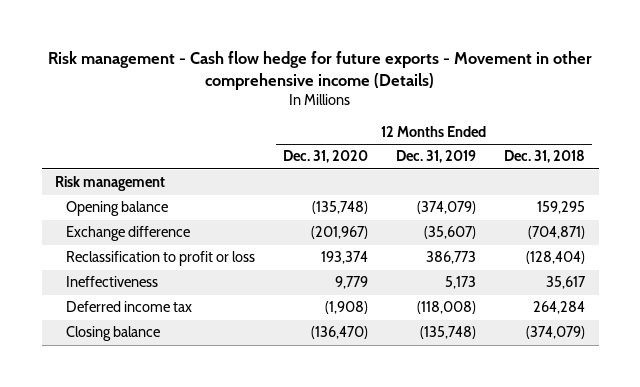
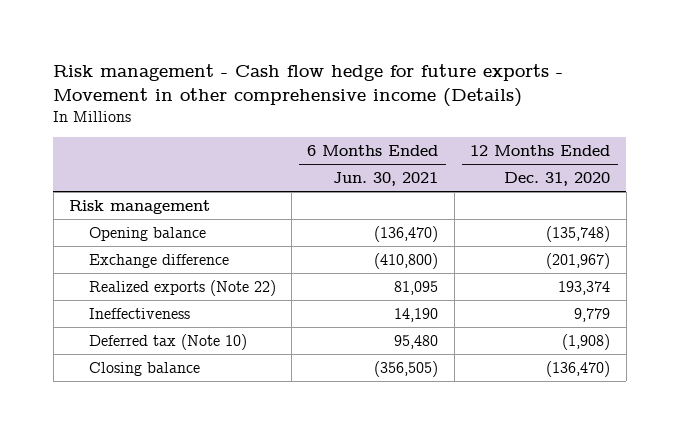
- | 12 Months Ended Dec. 31, 2020 | 12 Months Ended Dec. 31, 2019 | 12 Months Ended Dec. 31, 2018
+ | 6 Months Ended Jun. 30, 2021 | 12 Months Ended Dec. 31, 2020
- Reclassification to profit or loss | 193,374 | 386,773 | (128,404)
+ Realized exports (Note 22) | 81,095 | 193,374
- Deferred income tax | (1,908) | (118,008) | 264,284
+ Deferred tax (Note 10) | 95,480 | (1,908)

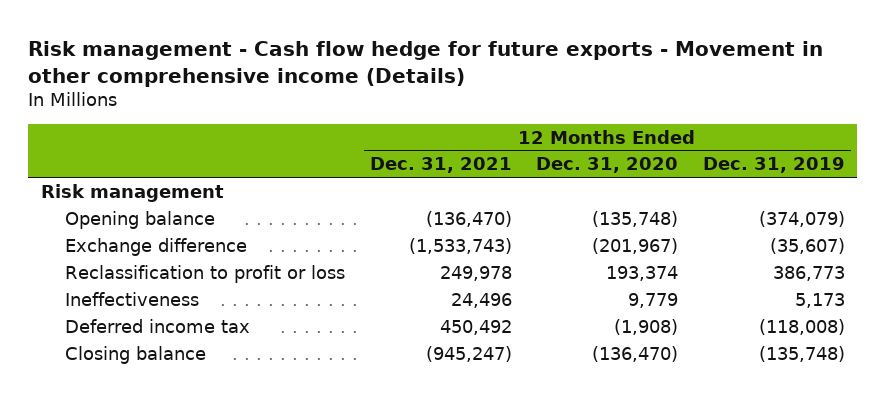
- | 6 Months Ended Jun. 30, 2021 | 12 Months Ended Dec. 31, 2020
+ | 12 Months Ended Dec. 31, 2021 | 12 Months Ended Dec. 31, 2020 | 12 Months Ended Dec. 31, 2019
- Realized exports (Note 22) | 81,095 | 193,374
+ Reclassification to profit or loss | 249,978 | 193,374 | 386,773
- Deferred tax (Note 10) | 95,480 | (1,908)
+ Deferred income tax | 450,492 | (1,908) | (118,008)

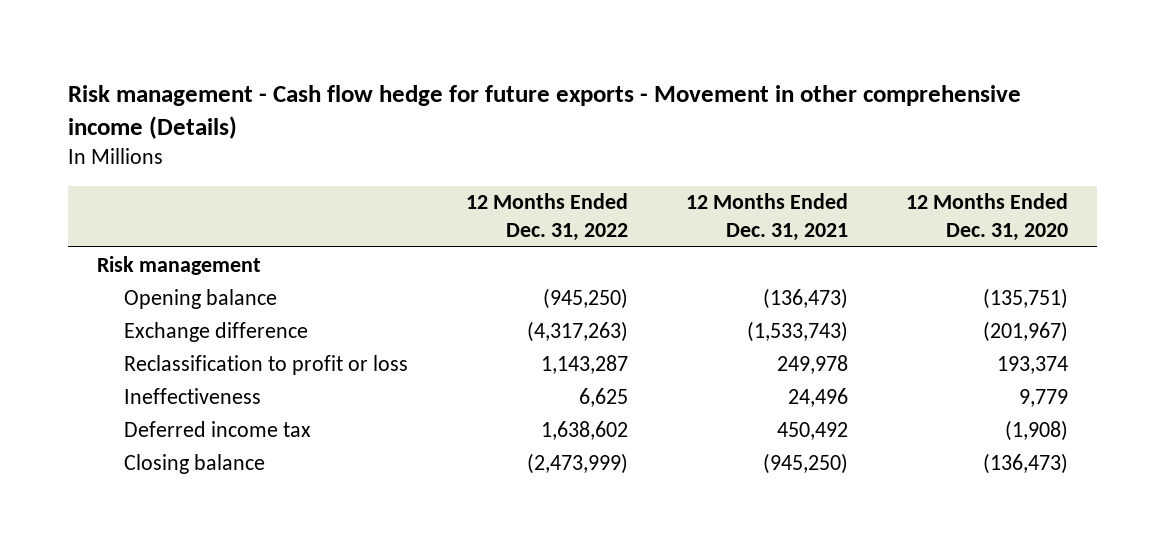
- | 12 Months Ended Dec. 31, 2021 | 12 Months Ended Dec. 31, 2020 | 12 Months Ended Dec. 31, 2019
+ | 12 Months Ended Dec. 31, 2022 | 12 Months Ended Dec. 31, 2021 | 12 Months Ended Dec. 31, 2020
- Opening balance | (136,470) | (135,748) | (374,079)
+ Opening balance | (945,250) | (136,473) | (135,751)
- Closing balance | (945,247) | (136,470) | (135,748)
+ Closing balance | (2,473,999) | (945,250) | (136,473)

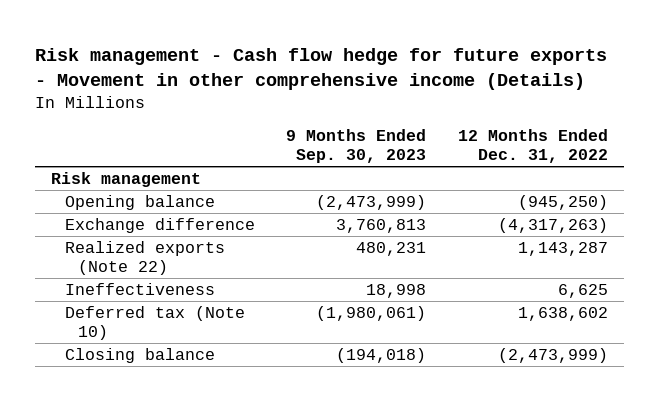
- | 12 Months Ended Dec. 31, 2022 | 12 Months Ended Dec. 31, 2021 | 12 Months Ended Dec. 31, 2020
+ | 9 Months Ended Sep. 30, 2023 | 12 Months Ended Dec. 31, 2022
- Reclassification to profit or loss | 1,143,287 | 249,978 | 193,374
+ Realized exports (Note 22) | 480,231 | 1,143,287
- Deferred income tax | 1,638,602 | 450,492 | (1,908)
+ Deferred tax (Note 10) | (1,980,061) | 1,638,602

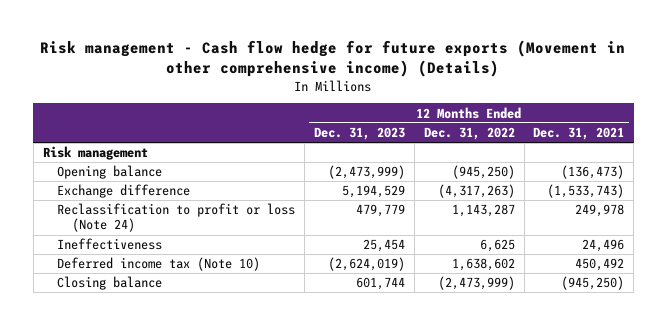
- Risk management - Cash flow hedge for future exports - Movement in other comprehensive income (Details)
+ Risk management - Cash flow hedge for future exports (Movement in other comprehensive income) (Details)
- | 9 Months Ended Sep. 30, 2023 | 12 Months Ended Dec. 31, 2022
+ | 12 Months Ended Dec. 31, 2023 | 12 Months Ended Dec. 31, 2022 | 12 Months Ended Dec. 31, 2021
- Realized exports (Note 22) | 480,231 | 1,143,287
+ Reclassification to profit or loss (Note 24) | 479,779 | 1,143,287 | 249,978
- Deferred tax (Note 10) | (1,980,061) | 1,638,602
+ Deferred income tax (Note 10) | (2,624,019) | 1,638,602 | 450,492

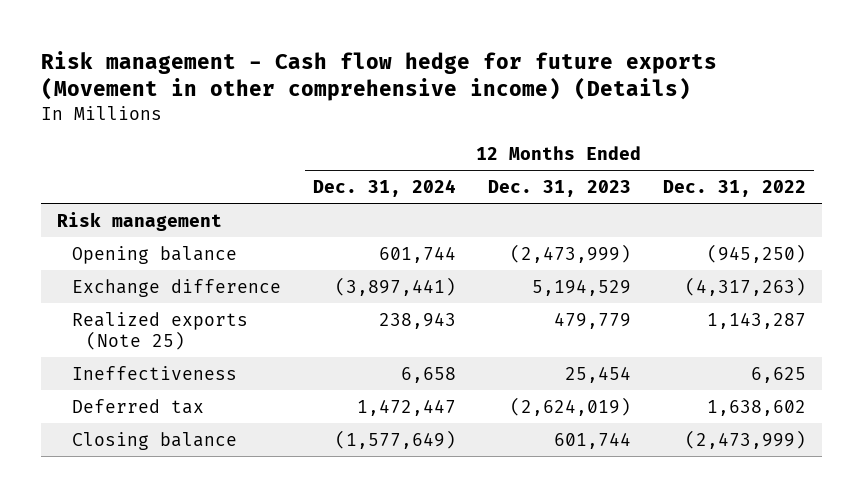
- | 12 Months Ended Dec. 31, 2023 | 12 Months Ended Dec. 31, 2022 | 12 Months Ended Dec. 31, 2021
+ | 12 Months Ended Dec. 31, 2024 | 12 Months Ended Dec. 31, 2023 | 12 Months Ended Dec. 31, 2022
- Reclassification to profit or loss (Note 24) | 479,779 | 1,143,287 | 249,978
+ Realized exports (Note 25) | 238,943 | 479,779 | 1,143,287
- Deferred income tax (Note 10) | (2,624,019) | 1,638,602 | 450,492
+ Deferred tax | 1,472,447 | (2,624,019) | 1,638,602

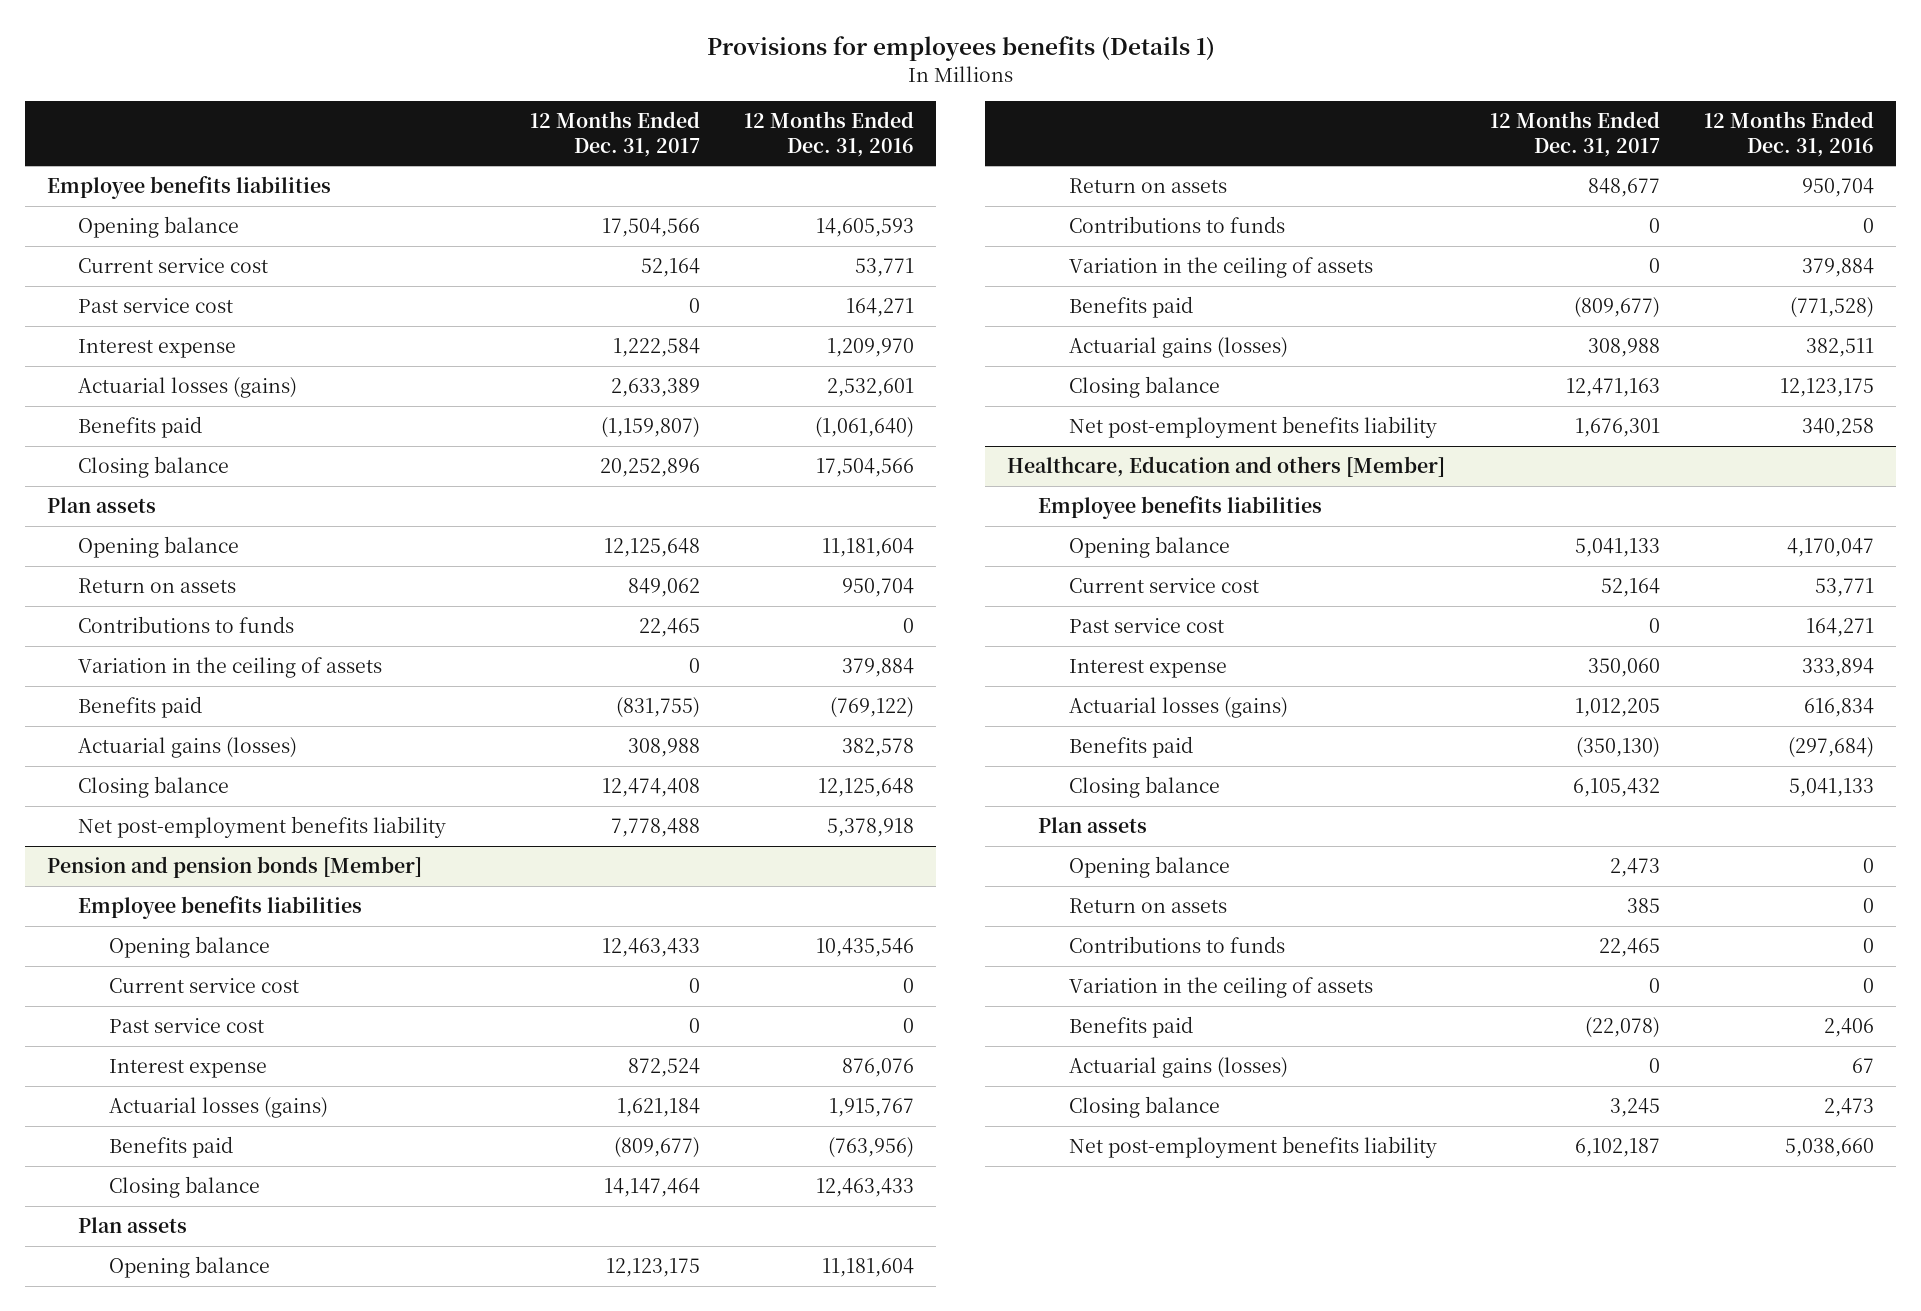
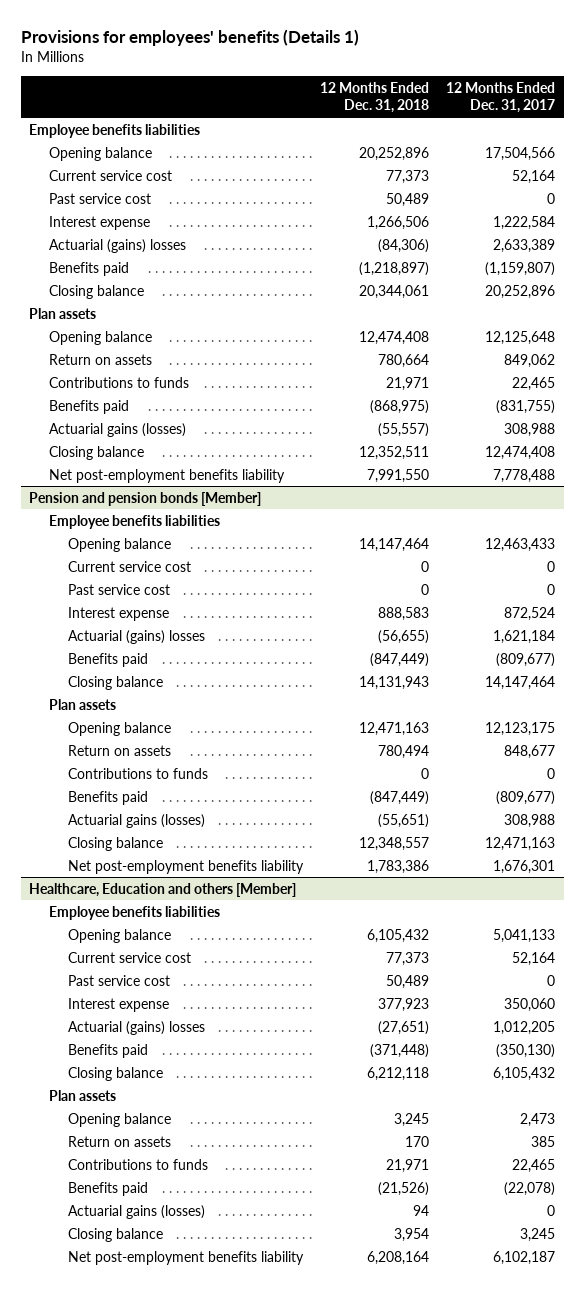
- Provisions for employees benefits (Details 1)
+ Provisions for employees' benefits (Details 1)
- | 12 Months Ended Dec. 31, 2017 | 12 Months Ended Dec. 31, 2016
+ | 12 Months Ended Dec. 31, 2018 | 12 Months Ended Dec. 31, 2017
- Actuarial losses (gains) | 2,633,389 | 2,532,601
+ Actuarial (gains) losses | (84,306) | 2,633,389
- Variation in the ceiling of assets | 0 | 379,884
@ Pension and pension bonds [Member]
- Actuarial losses (gains) | 1,621,184 | 1,915,767
+ Actuarial (gains) losses | (56,655) | 1,621,184
- Variation in the ceiling of assets | 0 | 379,884
@ Healthcare, Education and others [Member]
- Actuarial losses (gains) | 1,012,205 | 616,834
+ Actuarial (gains) losses | (27,651) | 1,012,205
- Variation in the ceiling of assets | 0 | 0

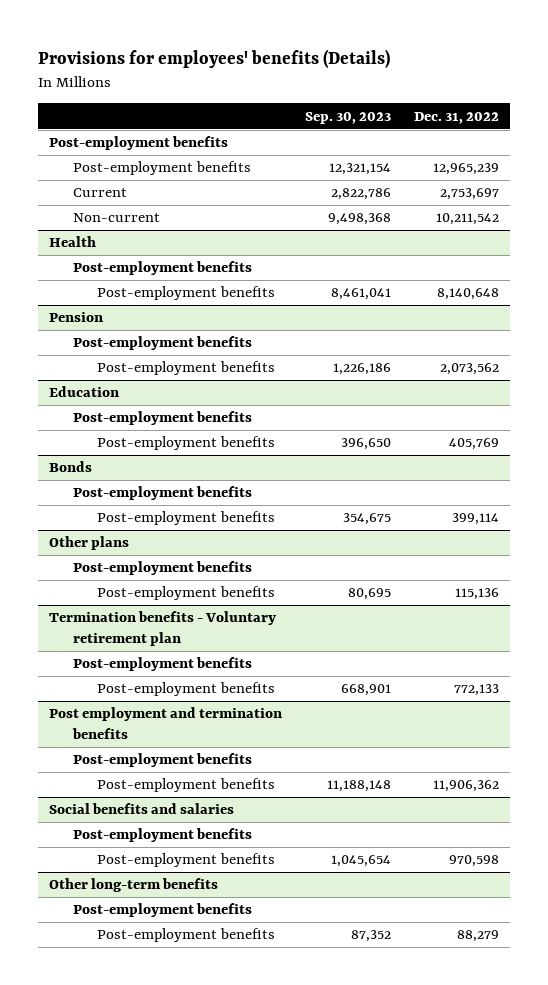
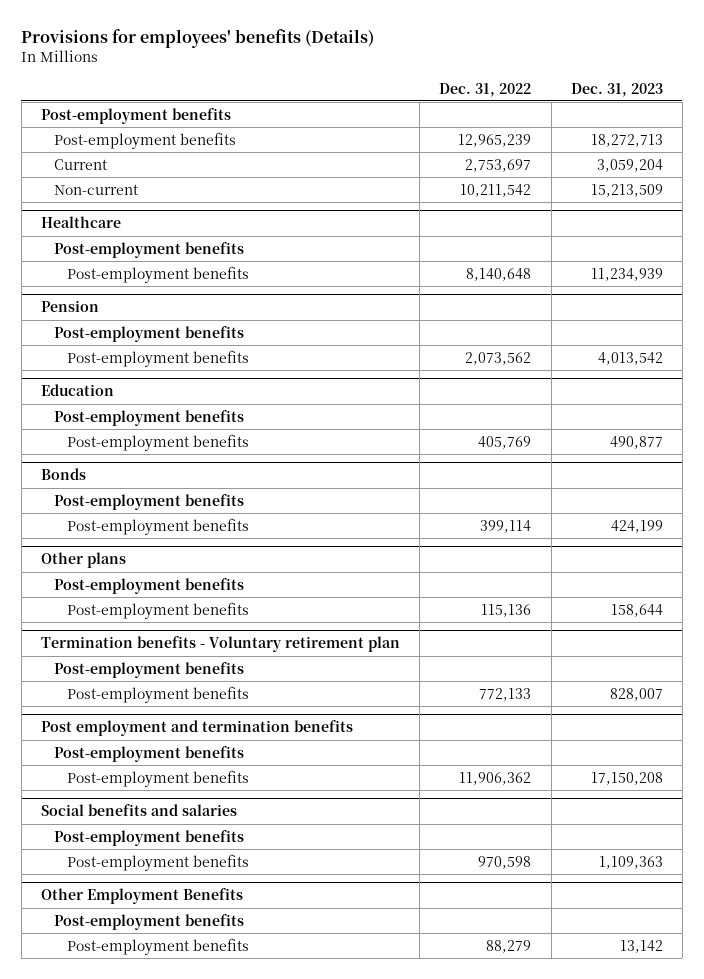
- | Sep. 30, 2023 | Dec. 31, 2022
+ | Dec. 31, 2022 | Dec. 31, 2023
- Health
+ Healthcare
- Other long-term benefits
+ Other Employment Benefits

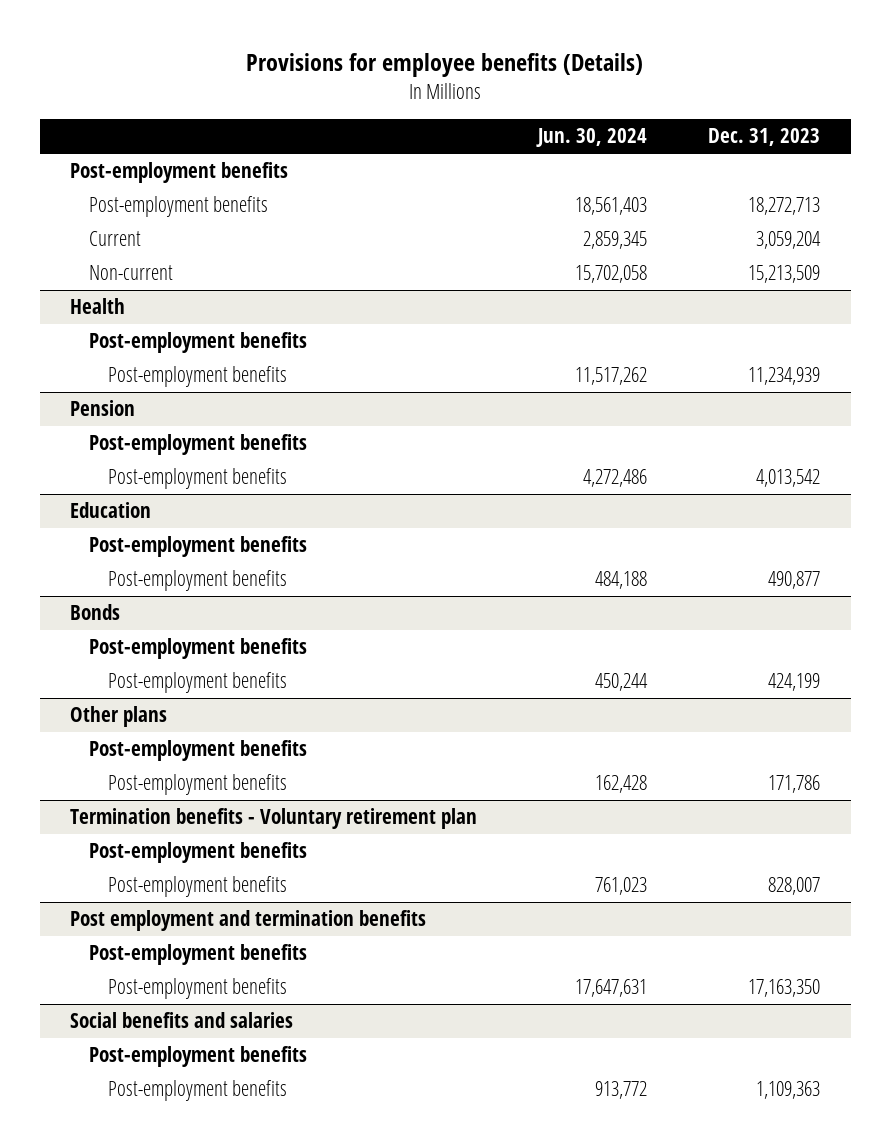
- Provisions for employees' benefits (Details)
+ Provisions for employee benefits (Details)
- | Dec. 31, 2022 | Dec. 31, 2023
+ | Jun. 30, 2024 | Dec. 31, 2023
- Healthcare
+ Health
@ Other plans
- Post-employment benefits | 115,136 | 158,644
+ Post-employment benefits | 162,428 | 171,786
@ Post employment and termination benefits
- Post-employment benefits | 11,906,362 | 17,150,208
+ Post-employment benefits | 17,647,631 | 17,163,350
- Other Employment Benefits
- Post-employment benefits
- Post-employment benefits | 88,279 | 13,142

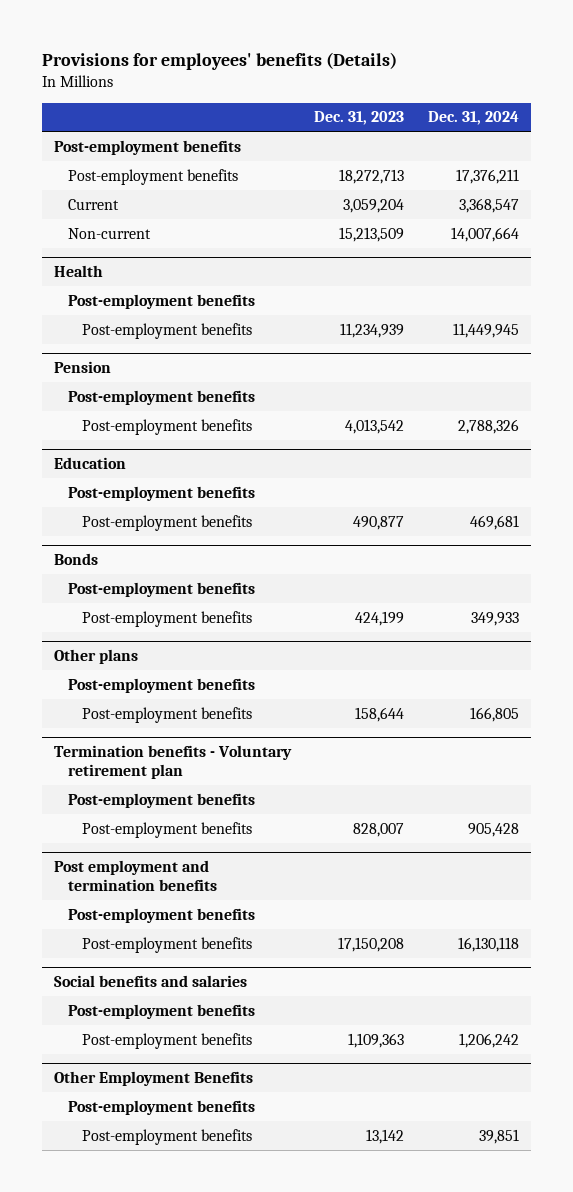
- Provisions for employee benefits (Details)
+ Provisions for employees' benefits (Details)
- | Jun. 30, 2024 | Dec. 31, 2023
+ | Dec. 31, 2023 | Dec. 31, 2024
@ Other plans
- Post-employment benefits | 162,428 | 171,786
+ Post-employment benefits | 158,644 | 166,805
@ Post employment and termination benefits
- Post-employment benefits | 17,647,631 | 17,163,350
+ Post-employment benefits | 17,150,208 | 16,130,118
+ Other Employment Benefits
+ Post-employment benefits
+ Post-employment benefits | 13,142 | 39,851

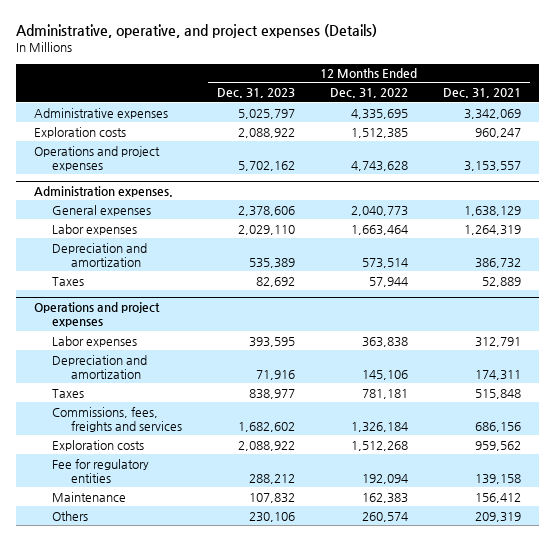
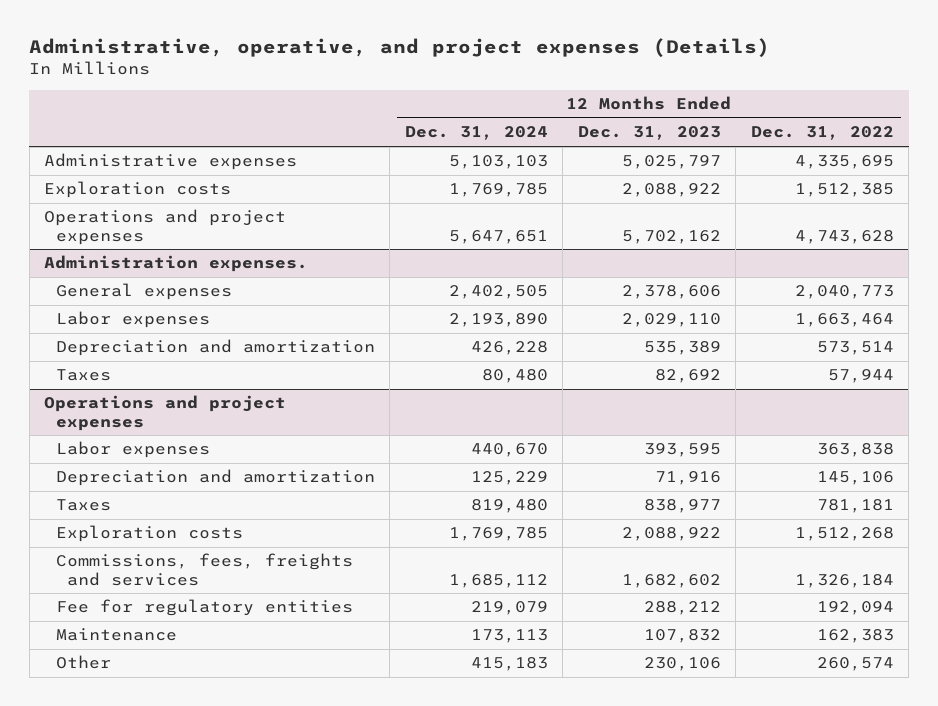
- | 12 Months Ended Dec. 31, 2023 | 12 Months Ended Dec. 31, 2022 | 12 Months Ended Dec. 31, 2021
+ | 12 Months Ended Dec. 31, 2024 | 12 Months Ended Dec. 31, 2023 | 12 Months Ended Dec. 31, 2022
@ Operations and project expenses
moved down: Commissions, fees, freights and services | 1,685,112 | 1,682,602 | 1,326,184
- Others | 230,106 | 260,574 | 209,319
+ Other | 415,183 | 230,106 | 260,574

